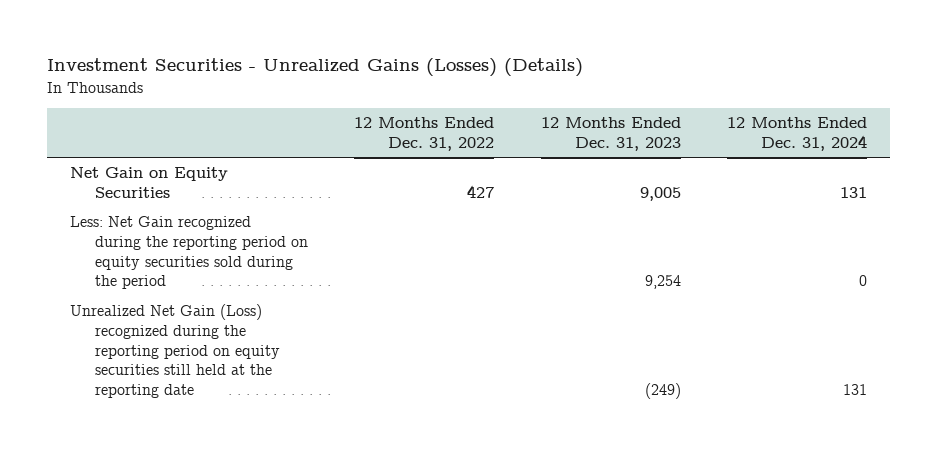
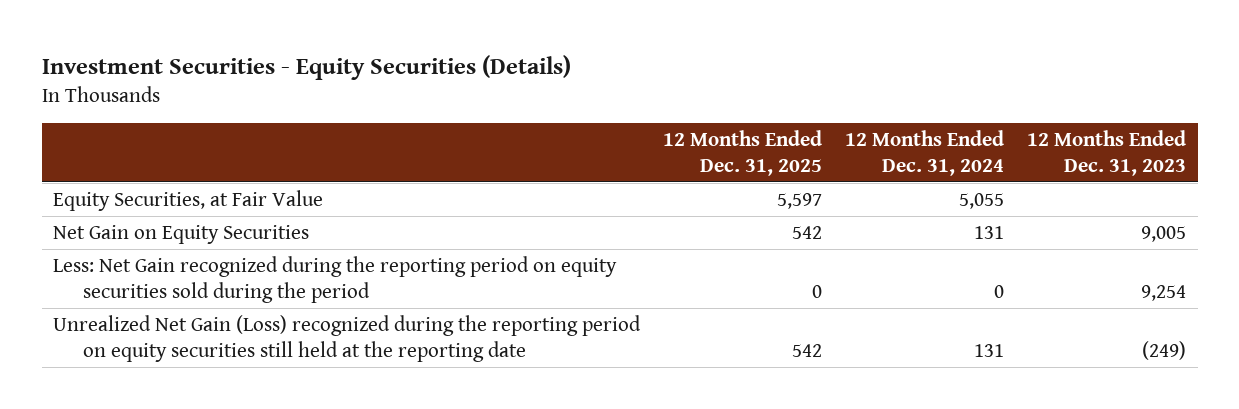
- Investment Securities - Unrealized Gains (Losses) (Details)
+ Investment Securities - Equity Securities (Details)
- | 12 Months Ended Dec. 31, 2022 | 12 Months Ended Dec. 31, 2023 | 12 Months Ended Dec. 31, 2024
+ | 12 Months Ended Dec. 31, 2025 | 12 Months Ended Dec. 31, 2024 | 12 Months Ended Dec. 31, 2023
+ Equity Securities, at Fair Value | 5,597 | 5,055 |

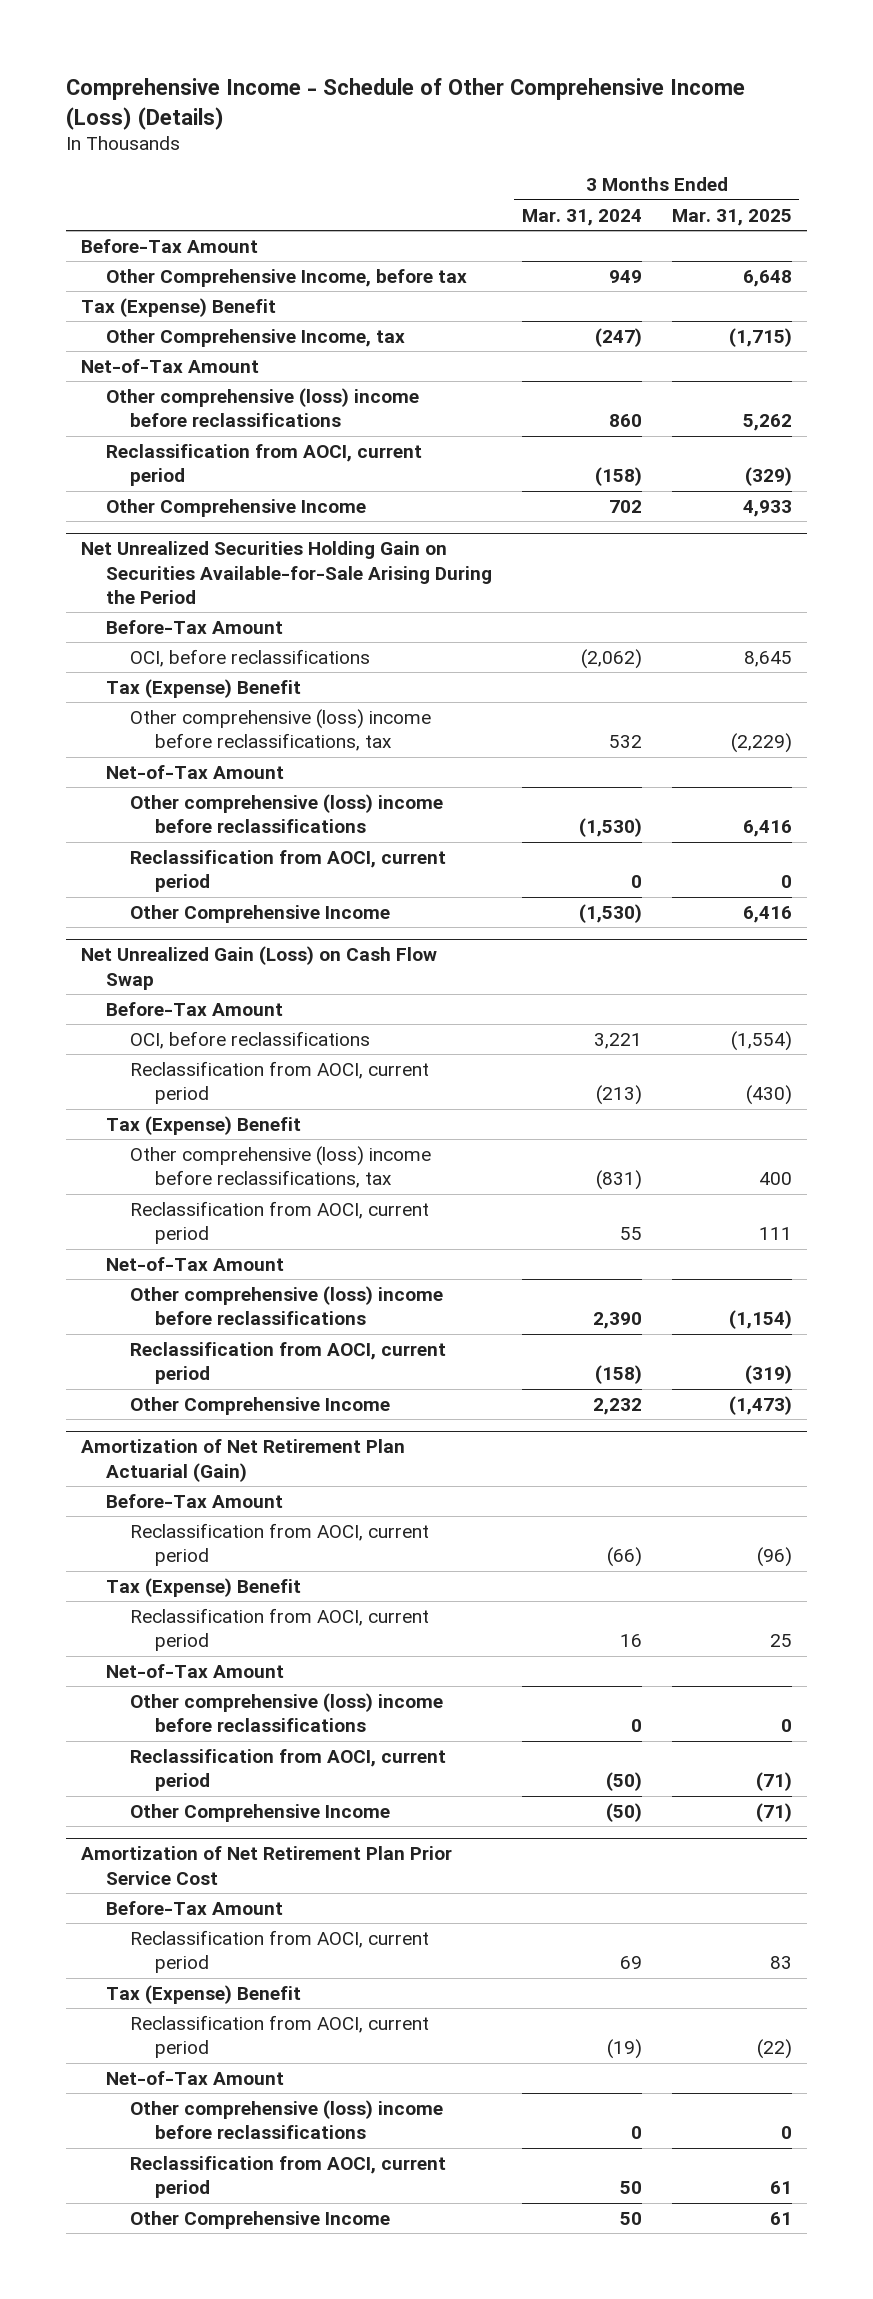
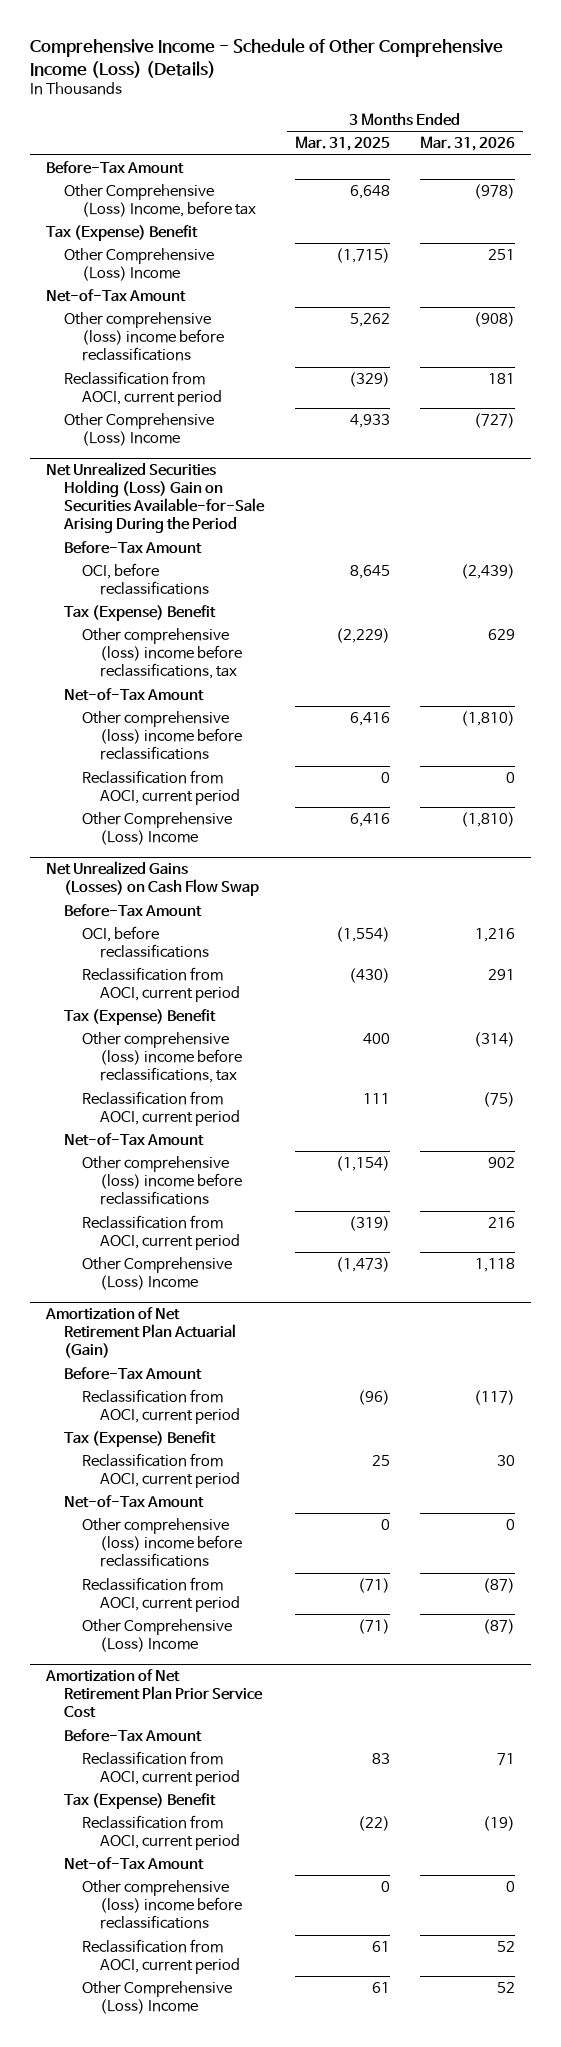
- | 3 Months Ended Mar. 31, 2024 | 3 Months Ended Mar. 31, 2025
+ | 3 Months Ended Mar. 31, 2025 | 3 Months Ended Mar. 31, 2026
- Other Comprehensive Income, before tax | 949 | 6,648
+ Other Comprehensive (Loss) Income, before tax | 6,648 | (978)
- Other Comprehensive Income, tax | (247) | (1,715)
+ Other Comprehensive (Loss) Income | (1,715) | 251
- Other Comprehensive Income | 702 | 4,933
- Net Unrealized Securities Holding Gain on Securities Available-for-Sale Arising During the Period
+ Other Comprehensive (Loss) Income | 4,933 | (727)
+ Net Unrealized Securities Holding (Loss) Gain on Securities Available-for-Sale Arising During the Period
- Other Comprehensive Income | (1,530) | 6,416
- Net Unrealized Gain (Loss) on Cash Flow Swap
+ Other Comprehensive (Loss) Income | 6,416 | (1,810)
+ Net Unrealized Gains (Losses) on Cash Flow Swap
- Other Comprehensive Income | 2,232 | (1,473)
+ Other Comprehensive (Loss) Income | (1,473) | 1,118
@ Amortization of Net Retirement Plan Actuarial (Gain)
- Other Comprehensive Income | (50) | (71)
+ Other Comprehensive (Loss) Income | (71) | (87)
@ Amortization of Net Retirement Plan Prior Service Cost
- Other Comprehensive Income | 50 | 61
+ Other Comprehensive (Loss) Income | 61 | 52

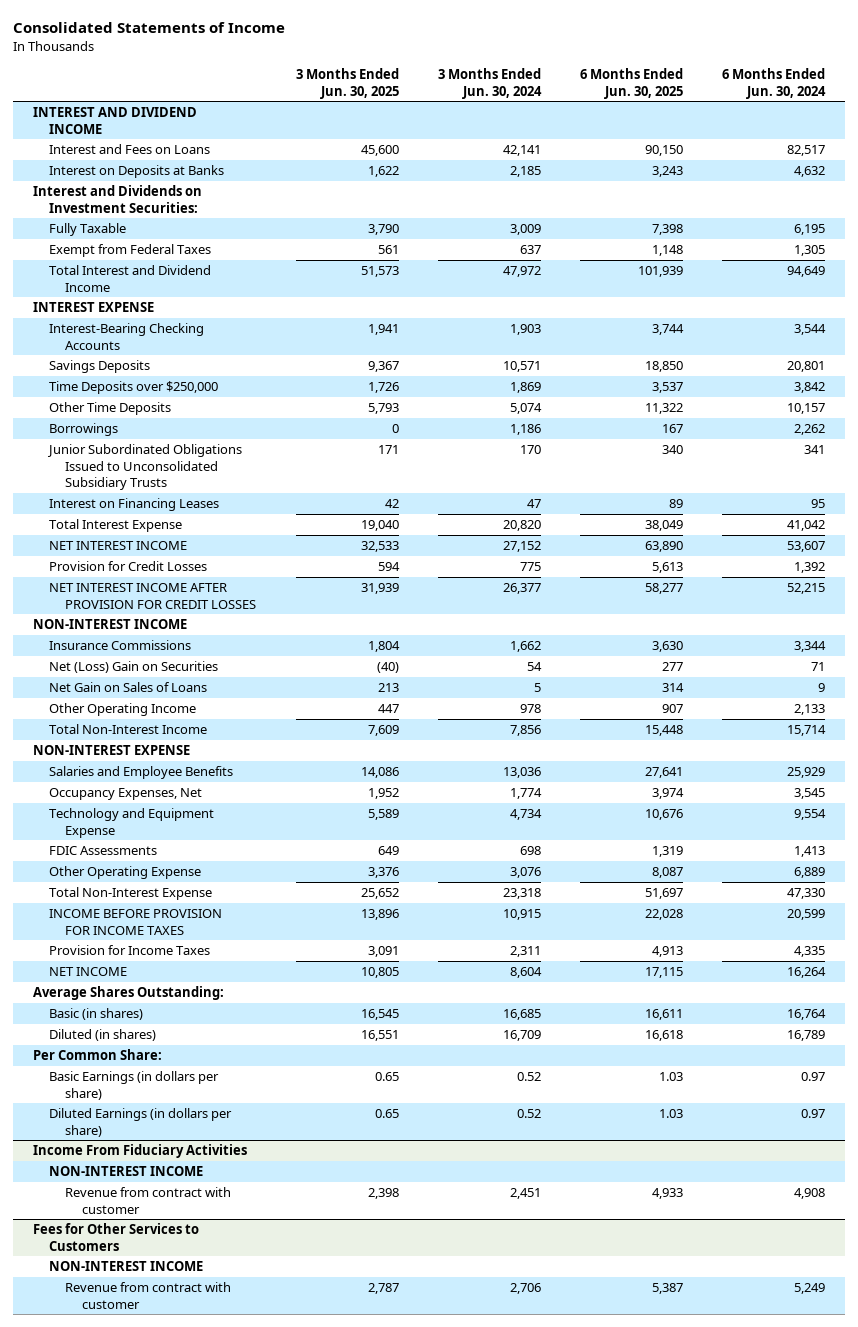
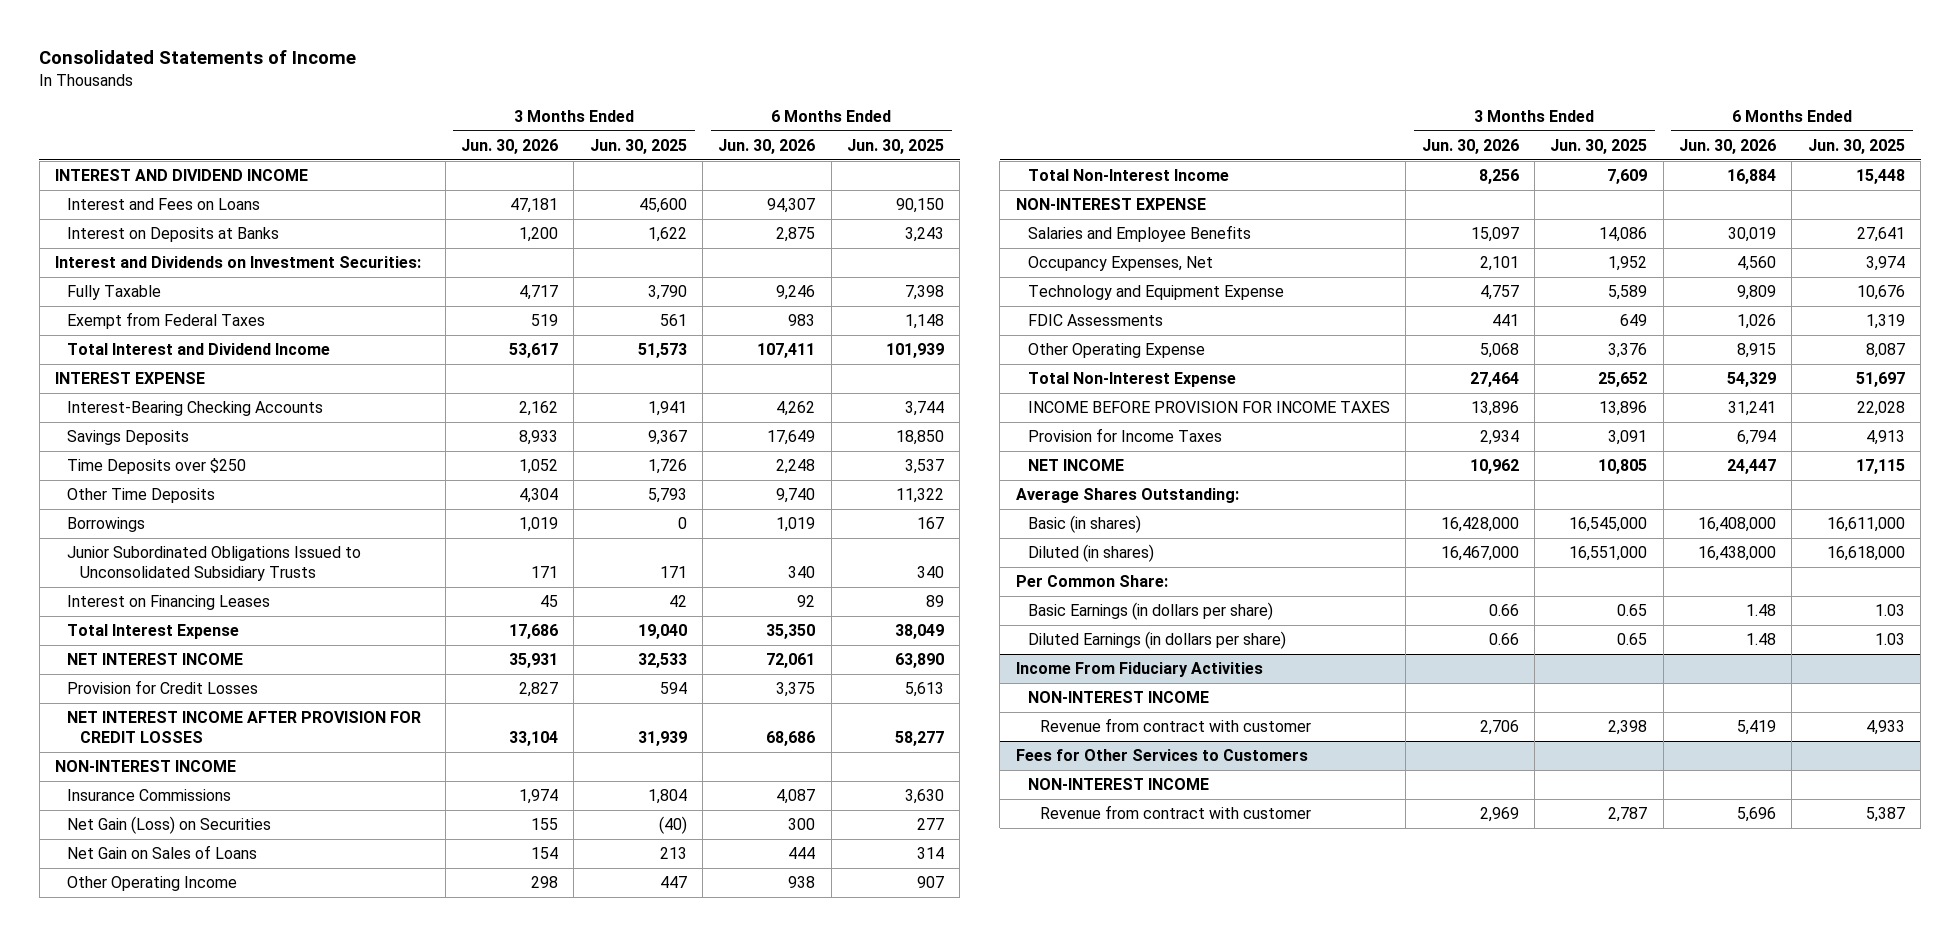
- | 3 Months Ended Jun. 30, 2025 | 3 Months Ended Jun. 30, 2024 | 6 Months Ended Jun. 30, 2025 | 6 Months Ended Jun. 30, 2024
+ | 3 Months Ended Jun. 30, 2026 | 3 Months Ended Jun. 30, 2025 | 6 Months Ended Jun. 30, 2026 | 6 Months Ended Jun. 30, 2025
- Time Deposits over $250,000 | 1,726 | 1,869 | 3,537 | 3,842
+ Time Deposits over $250 | 1,052 | 1,726 | 2,248 | 3,537
- Net (Loss) Gain on Securities | (40) | 54 | 277 | 71
+ Net Gain (Loss) on Securities | 155 | (40) | 300 | 277
- Basic (in shares) | 16,545 | 16,685 | 16,611 | 16,764
- Diluted (in shares) | 16,551 | 16,709 | 16,618 | 16,789
+ Basic (in shares) | 16,428,000 | 16,545,000 | 16,408,000 | 16,611,000
+ Diluted (in shares) | 16,467,000 | 16,551,000 | 16,438,000 | 16,618,000

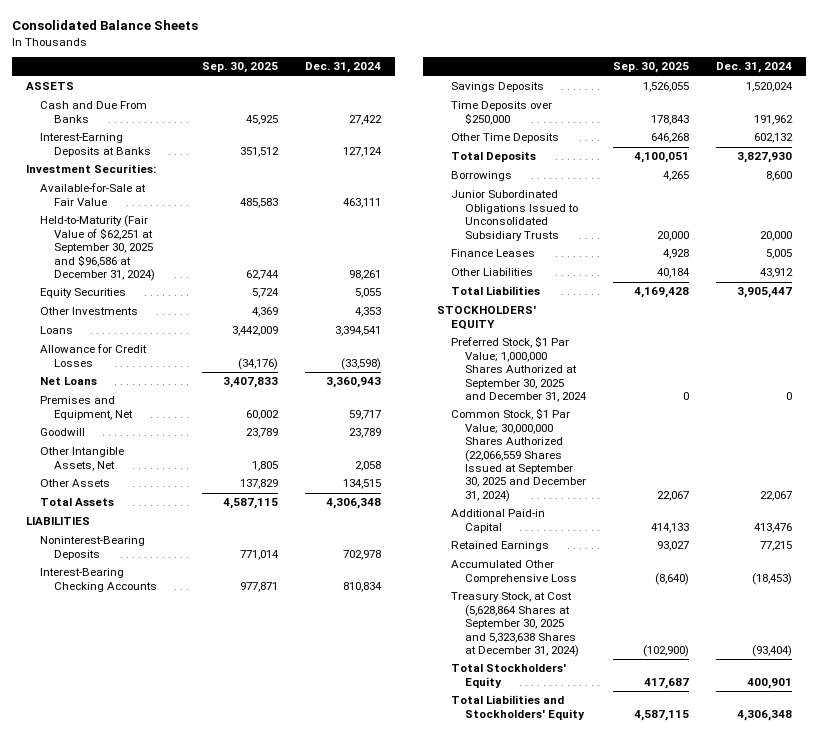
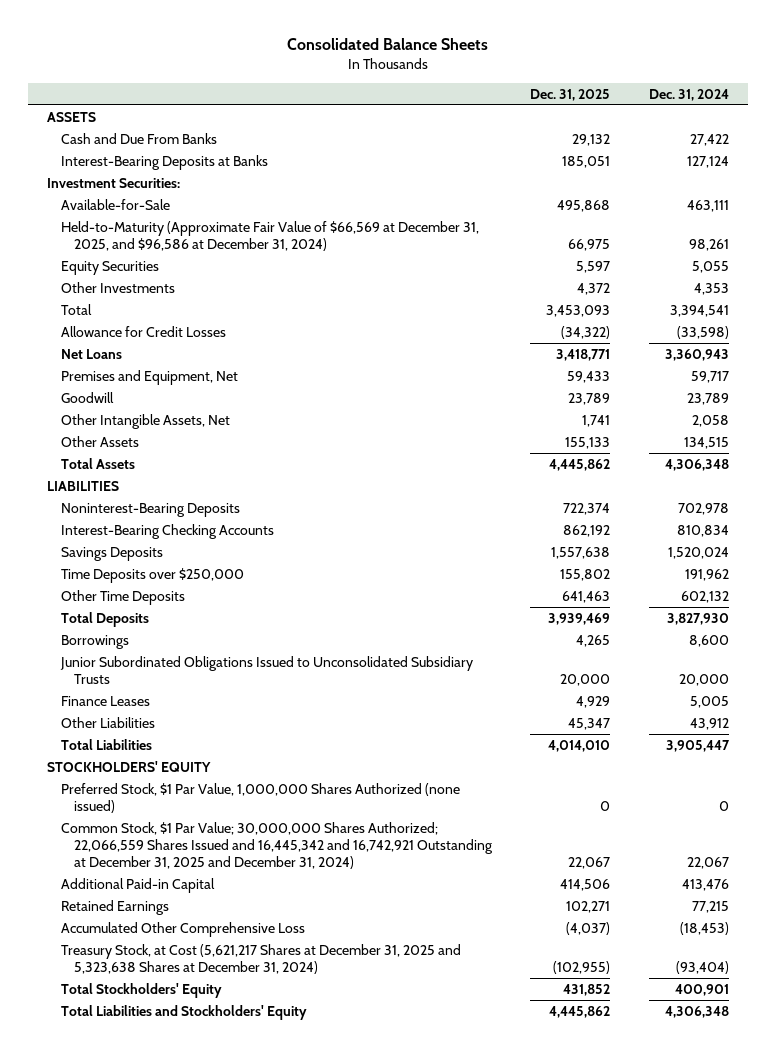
- | Sep. 30, 2025 | Dec. 31, 2024
+ | Dec. 31, 2025 | Dec. 31, 2024
- Interest-Earning Deposits at Banks | 351,512 | 127,124
+ Interest-Bearing Deposits at Banks | 185,051 | 127,124
- Available-for-Sale at Fair Value | 485,583 | 463,111
- Held-to-Maturity (Fair Value of $62,251 at September 30, 2025 and $96,586 at December 31, 2024) | 62,744 | 98,261
+ Available-for-Sale | 495,868 | 463,111
+ Held-to-Maturity (Approximate Fair Value of $66,569 at December 31, 2025, and $96,586 at December 31, 2024) | 66,975 | 98,261
- Loans | 3,442,009 | 3,394,541
+ Total | 3,453,093 | 3,394,541
- Preferred Stock, $1 Par Value; 1,000,000 Shares Authorized at September 30, 2025 and December 31, 2024 | 0 | 0
- Common Stock, $1 Par Value; 30,000,000 Shares Authorized (22,066,559 Shares Issued at September 30, 2025 and December 31, 2024) | 22,067 | 22,067
+ Preferred Stock, $1 Par Value, 1,000,000 Shares Authorized (none issued) | 0 | 0
+ Common Stock, $1 Par Value; 30,000,000 Shares Authorized; 22,066,559 Shares Issued and 16,445,342 and 16,742,921 Outstanding at December 31, 2025 and December 31, 2024) | 22,067 | 22,067
- Treasury Stock, at Cost (5,628,864 Shares at September 30, 2025 and 5,323,638 Shares at December 31, 2024) | (102,900) | (93,404)
+ Treasury Stock, at Cost (5,621,217 Shares at December 31, 2025 and 5,323,638 Shares at December 31, 2024) | (102,955) | (93,404)

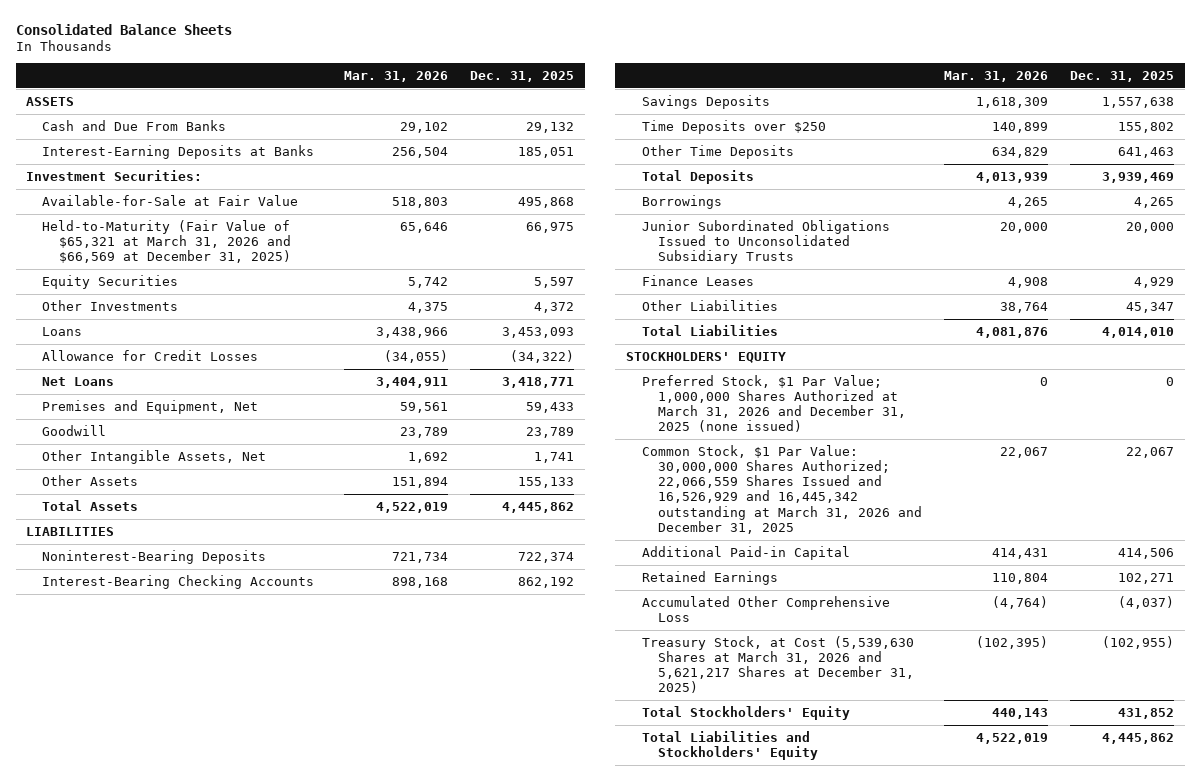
- | Dec. 31, 2025 | Dec. 31, 2024
+ | Mar. 31, 2026 | Dec. 31, 2025
- Interest-Bearing Deposits at Banks | 185,051 | 127,124
+ Interest-Earning Deposits at Banks | 256,504 | 185,051
- Available-for-Sale | 495,868 | 463,111
- Held-to-Maturity (Approximate Fair Value of $66,569 at December 31, 2025, and $96,586 at December 31, 2024) | 66,975 | 98,261
+ Available-for-Sale at Fair Value | 518,803 | 495,868
+ Held-to-Maturity (Fair Value of $65,321 at March 31, 2026 and $66,569 at December 31, 2025) | 65,646 | 66,975
- Total | 3,453,093 | 3,394,541
+ Loans | 3,438,966 | 3,453,093
- Time Deposits over $250,000 | 155,802 | 191,962
+ Time Deposits over $250 | 140,899 | 155,802
- Preferred Stock, $1 Par Value, 1,000,000 Shares Authorized (none issued) | 0 | 0
- Common Stock, $1 Par Value; 30,000,000 Shares Authorized; 22,066,559 Shares Issued and 16,445,342 and 16,742,921 Outstanding at December 31, 2025 and December 31, 2024) | 22,067 | 22,067
+ Preferred Stock, $1 Par Value; 1,000,000 Shares Authorized at March 31, 2026 and December 31, 2025 (none issued) | 0 | 0
+ Common Stock, $1 Par Value: 30,000,000 Shares Authorized; 22,066,559 Shares Issued and 16,526,929 and 16,445,342 outstanding at March 31, 2026 and December 31, 2025 | 22,067 | 22,067
- Treasury Stock, at Cost (5,621,217 Shares at December 31, 2025 and 5,323,638 Shares at December 31, 2024) | (102,955) | (93,404)
+ Treasury Stock, at Cost (5,539,630 Shares at March 31, 2026 and 5,621,217 Shares at December 31, 2025) | (102,395) | (102,955)

